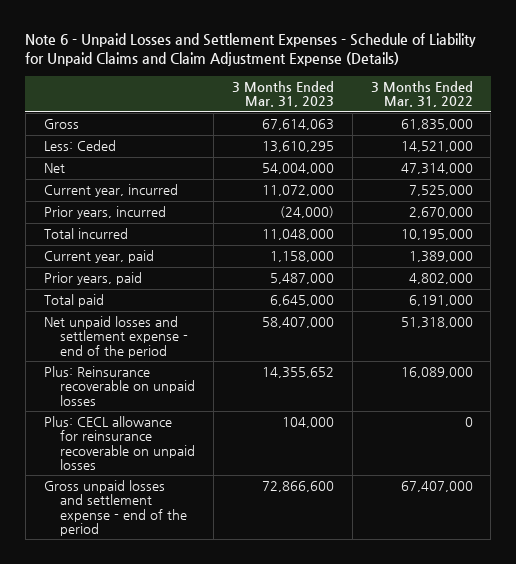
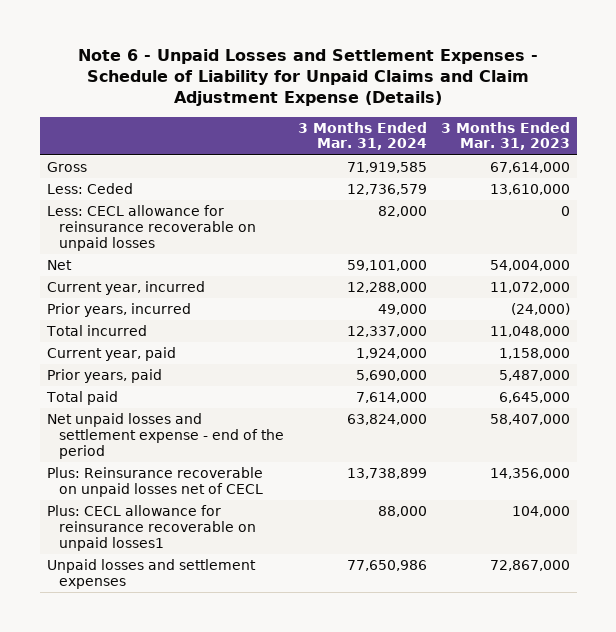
- | 3 Months Ended Mar. 31, 2023 | 3 Months Ended Mar. 31, 2022
+ | 3 Months Ended Mar. 31, 2024 | 3 Months Ended Mar. 31, 2023
- Gross | 67,614,063 | 61,835,000
- Less: Ceded | 13,610,295 | 14,521,000
+ Gross | 71,919,585 | 67,614,000
+ Less: Ceded | 12,736,579 | 13,610,000
+ Less: CECL allowance for reinsurance recoverable on unpaid losses | 82,000 | 0
- Plus: Reinsurance recoverable on unpaid losses | 14,355,652 | 16,089,000
- Plus: CECL allowance for reinsurance recoverable on unpaid losses | 104,000 | 0
- Gross unpaid losses and settlement expense - end of the period | 72,866,600 | 67,407,000
+ Plus: Reinsurance recoverable on unpaid losses net of CECL | 13,738,899 | 14,356,000
+ Plus: CECL allowance for reinsurance recoverable on unpaid losses1 | 88,000 | 104,000
+ Unpaid losses and settlement expenses | 77,650,986 | 72,867,000

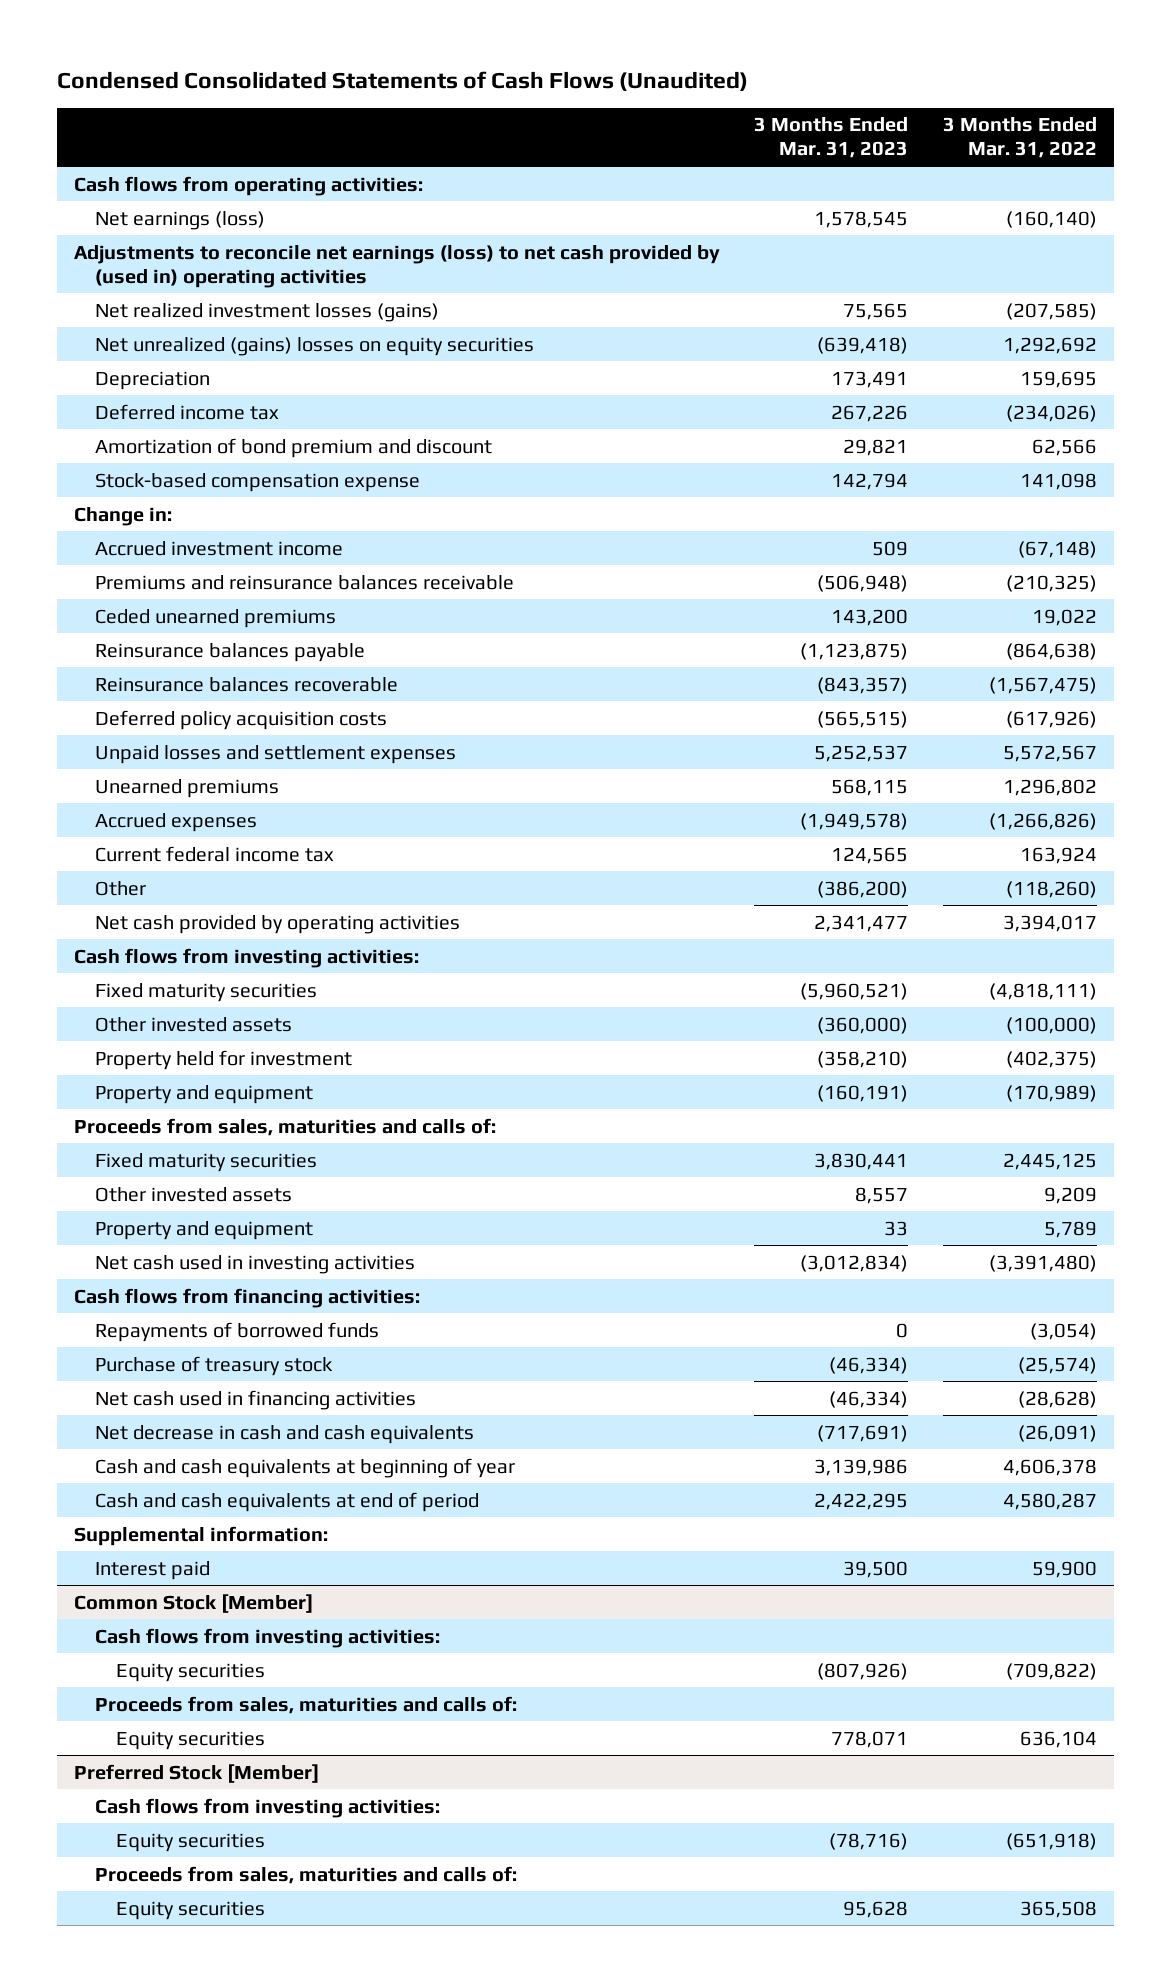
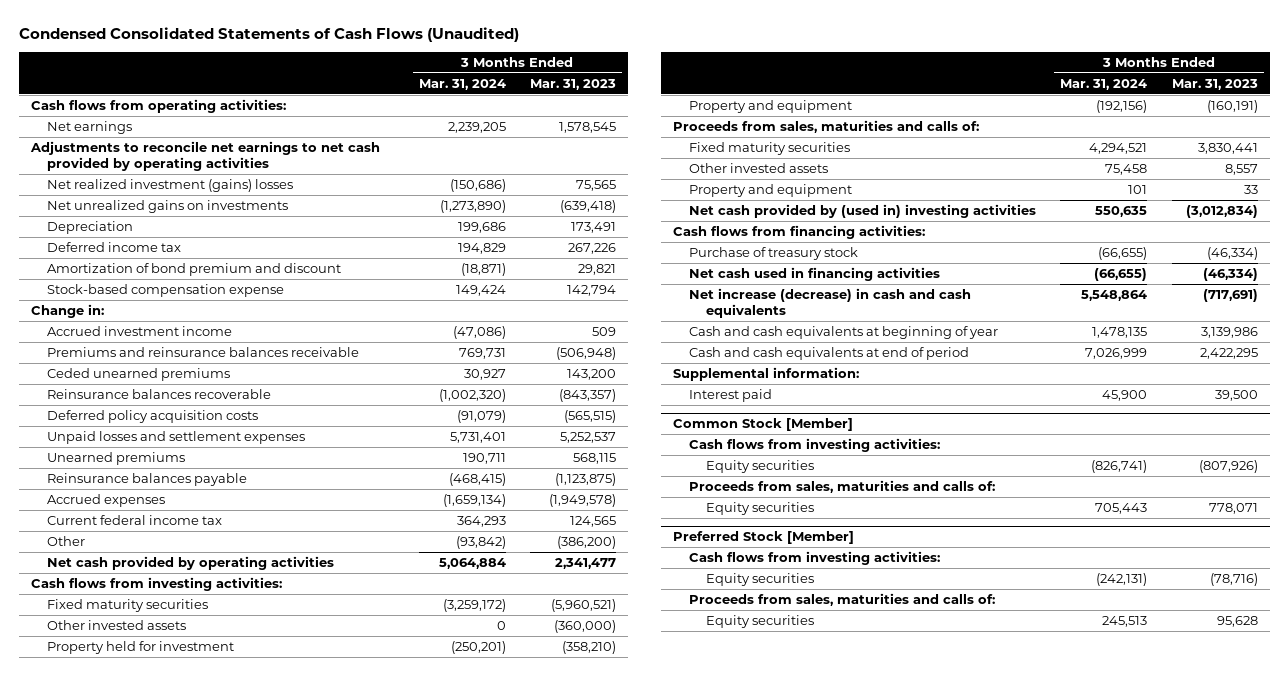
- | 3 Months Ended Mar. 31, 2023 | 3 Months Ended Mar. 31, 2022
+ | 3 Months Ended Mar. 31, 2024 | 3 Months Ended Mar. 31, 2023
- Net earnings (loss) | 1,578,545 | (160,140)
- Adjustments to reconcile net earnings (loss) to net cash provided by (used in) operating activities
- Net realized investment losses (gains) | 75,565 | (207,585)
- Net unrealized (gains) losses on equity securities | (639,418) | 1,292,692
+ Net earnings | 2,239,205 | 1,578,545
+ Adjustments to reconcile net earnings to net cash provided by operating activities
+ Net realized investment (gains) losses | (150,686) | 75,565
+ Net unrealized gains on investments | (1,273,890) | (639,418)
moved down: Reinsurance balances payable | (468,415) | (1,123,875)
- Net cash used in investing activities | (3,012,834) | (3,391,480)
+ Net cash provided by (used in) investing activities | 550,635 | (3,012,834)
- Repayments of borrowed funds | 0 | (3,054)
- Net decrease in cash and cash equivalents | (717,691) | (26,091)
+ Net increase (decrease) in cash and cash equivalents | 5,548,864 | (717,691)

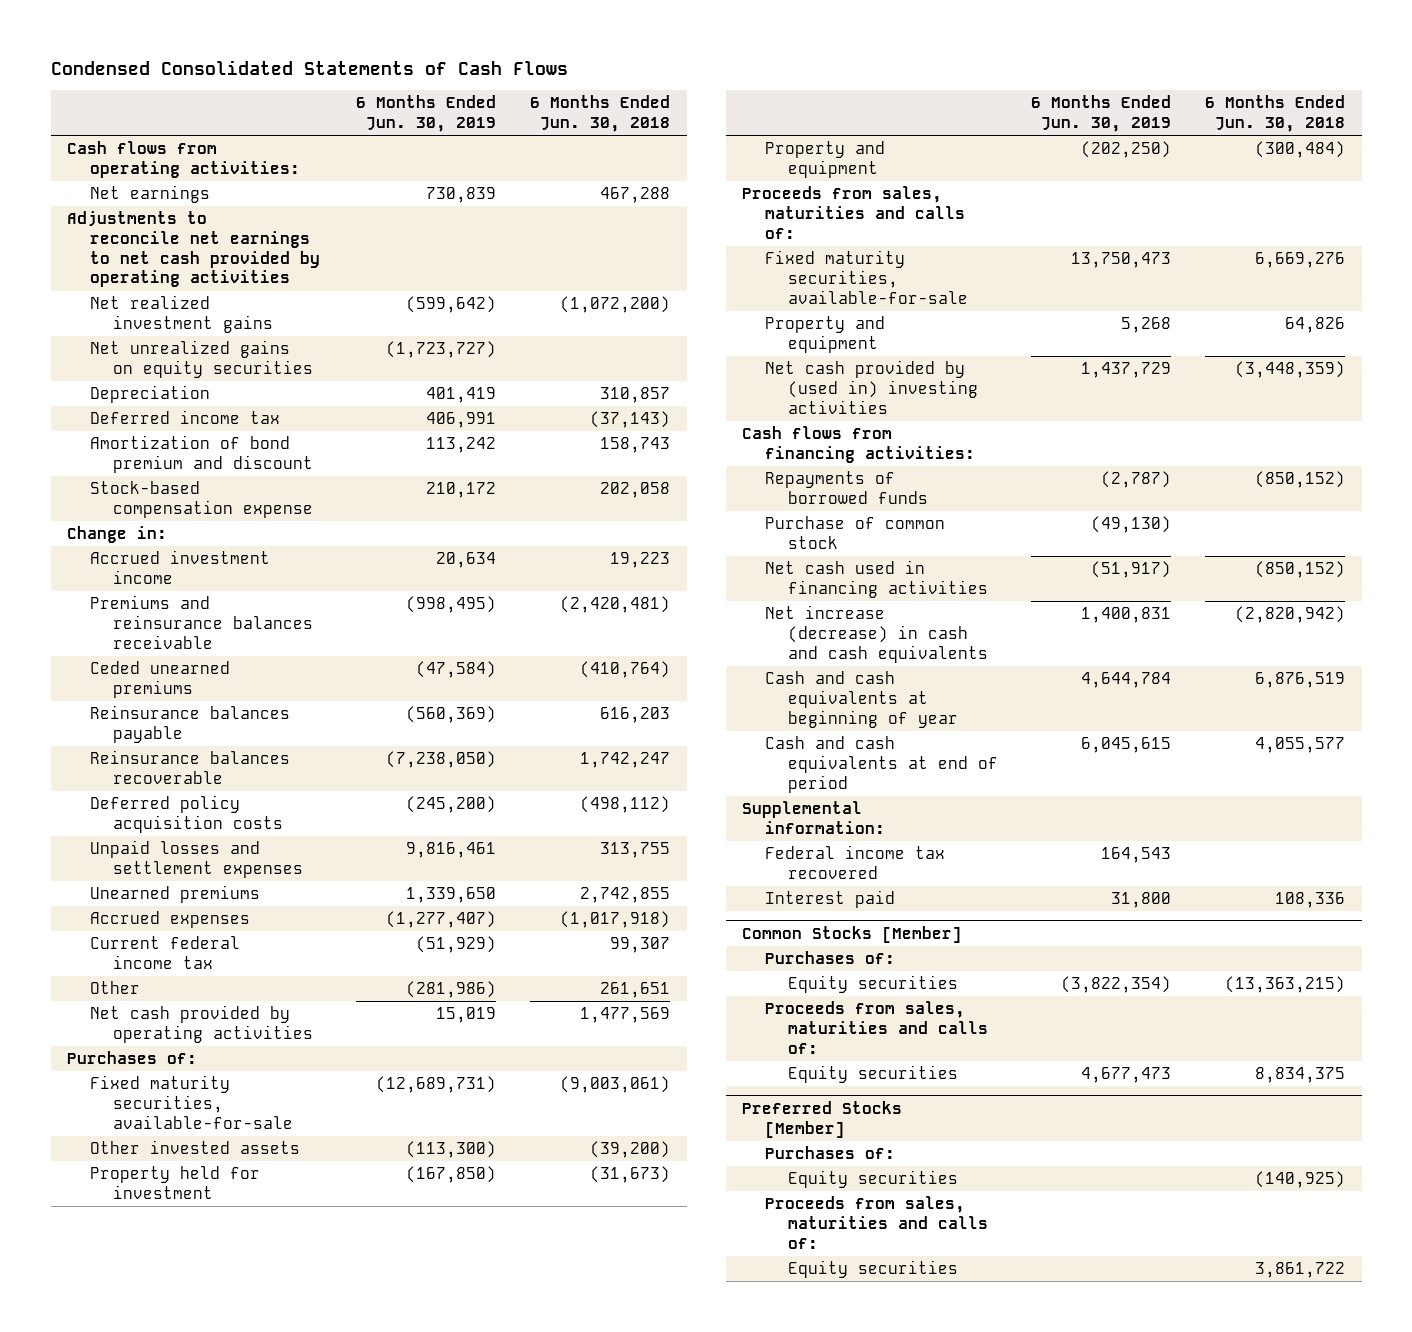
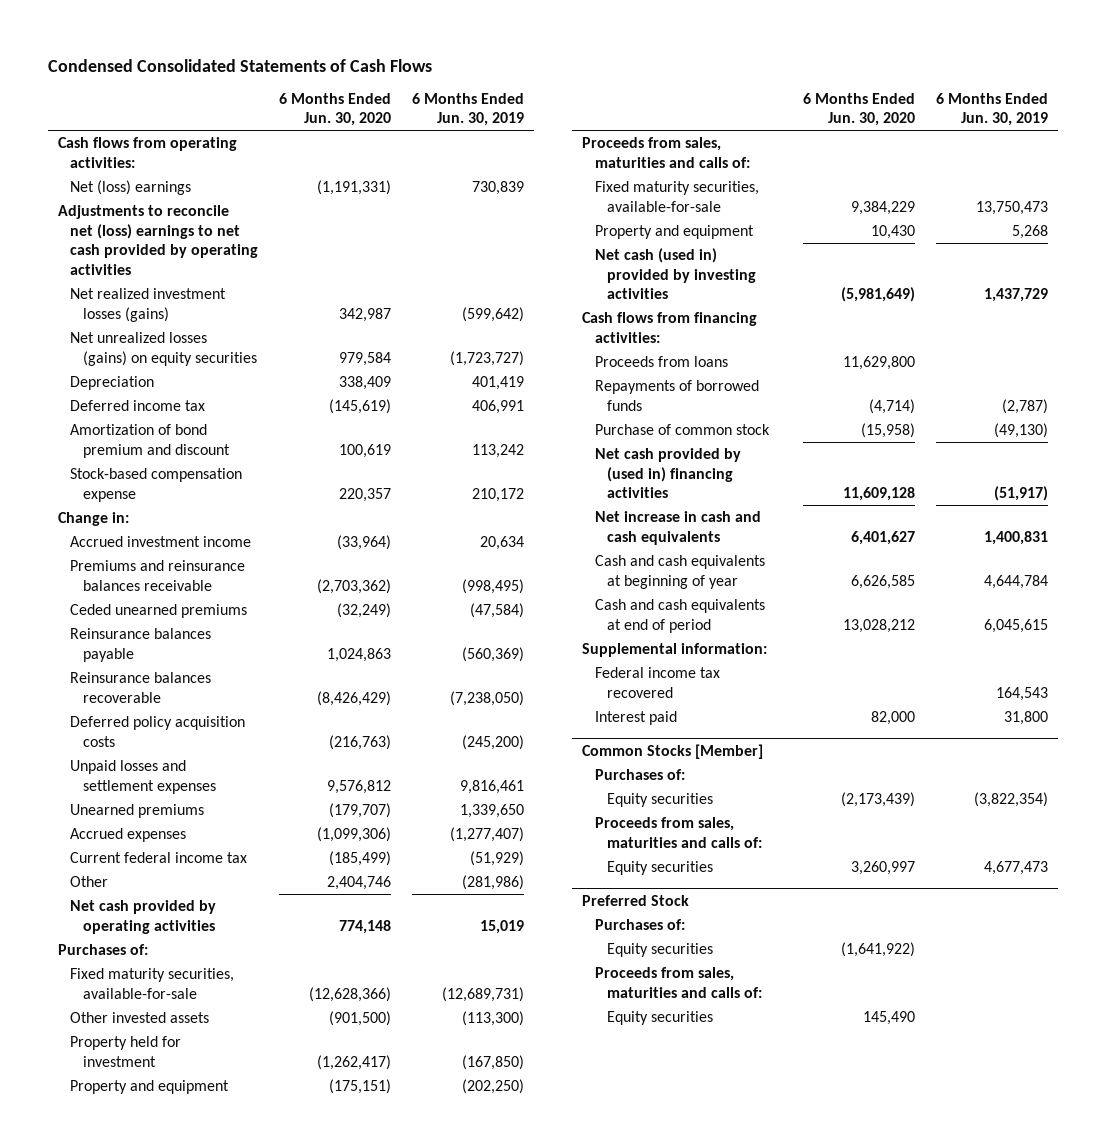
- | 6 Months Ended Jun. 30, 2019 | 6 Months Ended Jun. 30, 2018
+ | 6 Months Ended Jun. 30, 2020 | 6 Months Ended Jun. 30, 2019
- Net earnings | 730,839 | 467,288
- Adjustments to reconcile net earnings to net cash provided by operating activities
- Net realized investment gains | (599,642) | (1,072,200)
- Net unrealized gains on equity securities | (1,723,727) |
+ Net (loss) earnings | (1,191,331) | 730,839
+ Adjustments to reconcile net (loss) earnings to net cash provided by operating activities
+ Net realized investment losses (gains) | 342,987 | (599,642)
+ Net unrealized losses (gains) on equity securities | 979,584 | (1,723,727)
- Net cash provided by (used in) investing activities | 1,437,729 | (3,448,359)
+ Net cash (used in) provided by investing activities | (5,981,649) | 1,437,729
+ Proceeds from loans | 11,629,800 |
- Net cash used in financing activities | (51,917) | (850,152)
- Net increase (decrease) in cash and cash equivalents | 1,400,831 | (2,820,942)
+ Net cash provided by (used in) financing activities | 11,609,128 | (51,917)
+ Net increase in cash and cash equivalents | 6,401,627 | 1,400,831
- Preferred Stocks [Member]
+ Preferred Stock

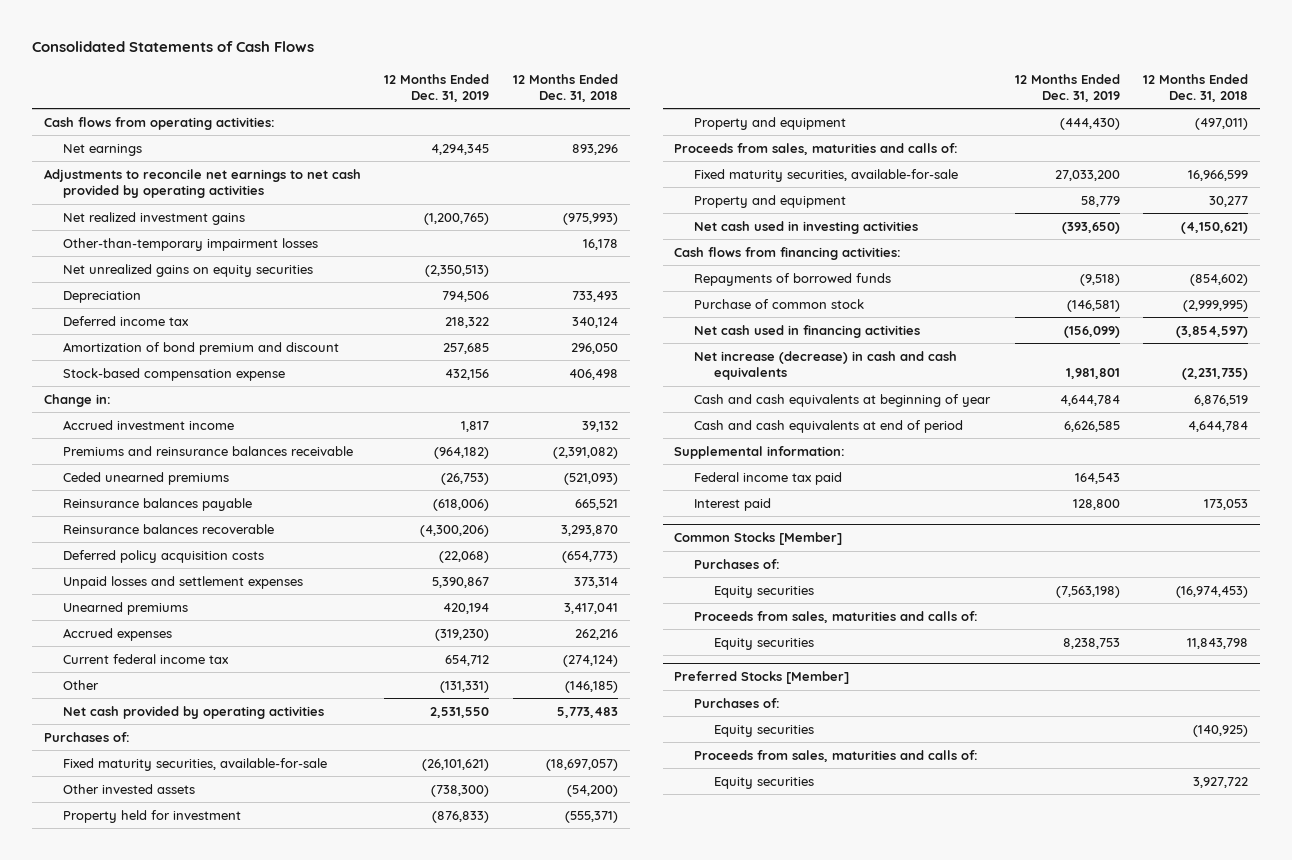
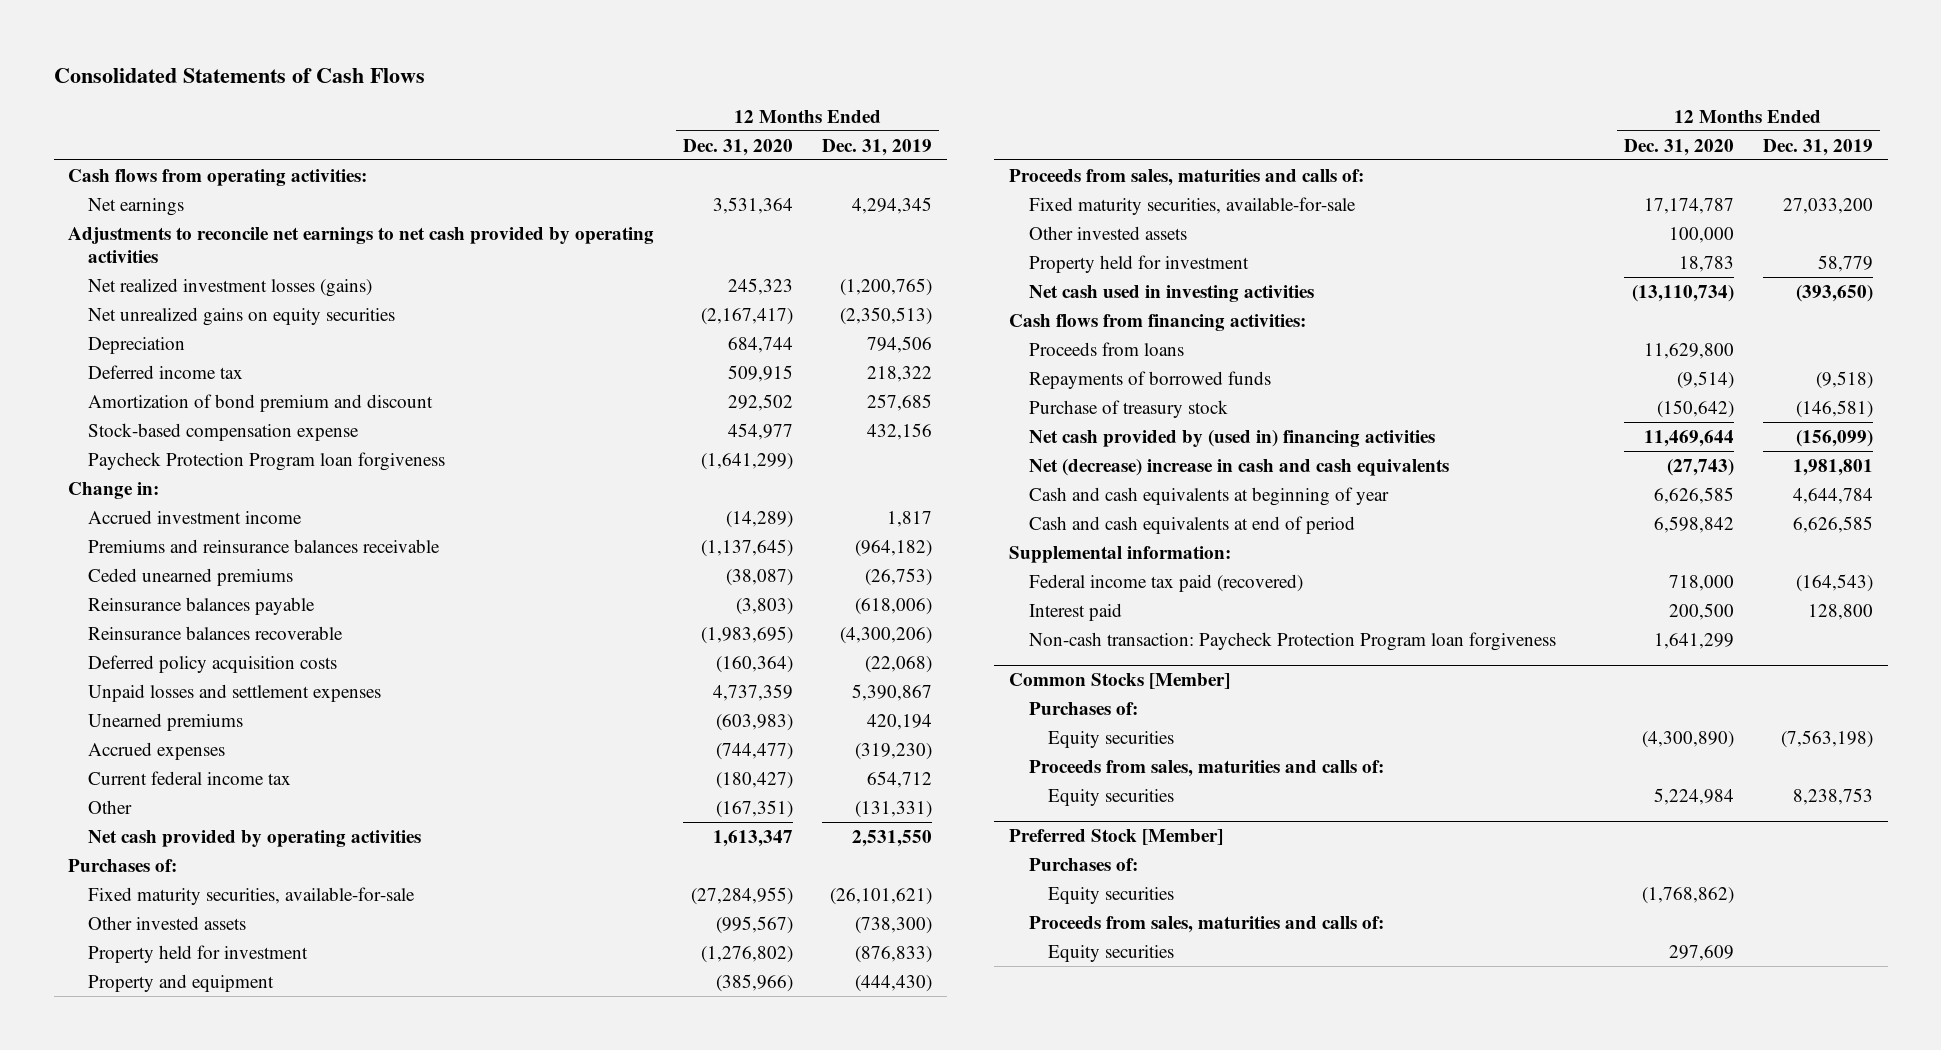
- | 12 Months Ended Dec. 31, 2019 | 12 Months Ended Dec. 31, 2018
+ | 12 Months Ended Dec. 31, 2020 | 12 Months Ended Dec. 31, 2019
- Net realized investment gains | (1,200,765) | (975,993)
- Other-than-temporary impairment losses | | 16,178
+ Net realized investment losses (gains) | 245,323 | (1,200,765)
+ Paycheck Protection Program loan forgiveness | (1,641,299) |
- Property and equipment | 58,779 | 30,277
+ Other invested assets | 100,000 |
+ Property held for investment | 18,783 | 58,779
+ Proceeds from loans | 11,629,800 |
- Purchase of common stock | (146,581) | (2,999,995)
- Net cash used in financing activities | (156,099) | (3,854,597)
- Net increase (decrease) in cash and cash equivalents | 1,981,801 | (2,231,735)
+ Purchase of treasury stock | (150,642) | (146,581)
+ Net cash provided by (used in) financing activities | 11,469,644 | (156,099)
+ Net (decrease) increase in cash and cash equivalents | (27,743) | 1,981,801
- Federal income tax paid | 164,543 |
+ Federal income tax paid (recovered) | 718,000 | (164,543)
+ Non-cash transaction: Paycheck Protection Program loan forgiveness | 1,641,299 |
- Preferred Stocks [Member]
+ Preferred Stock [Member]

